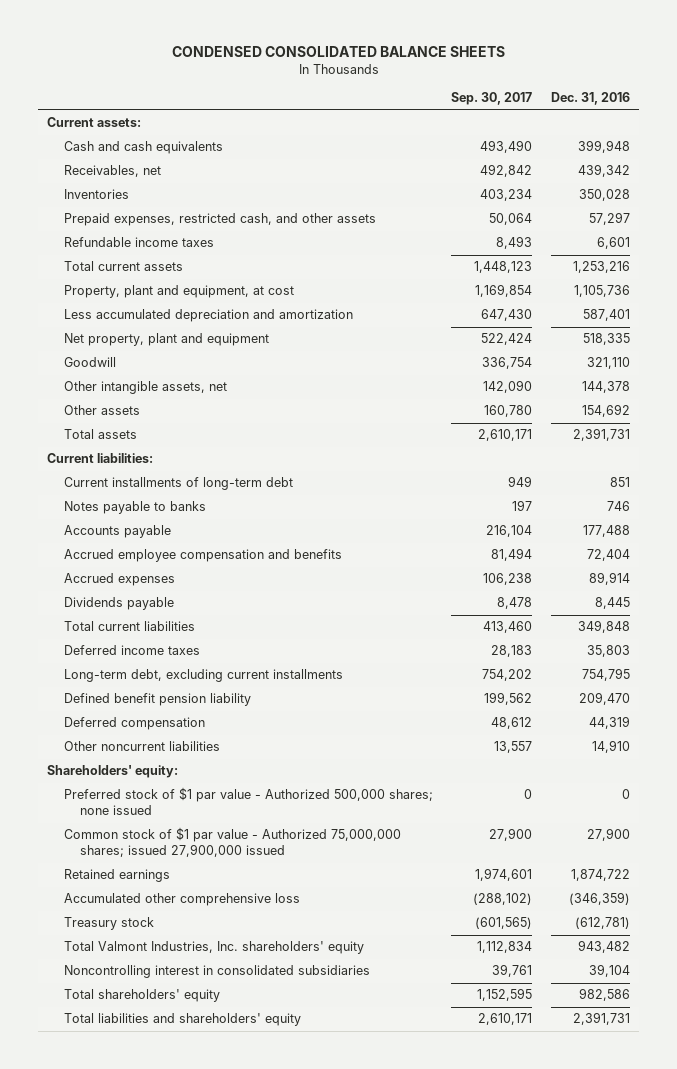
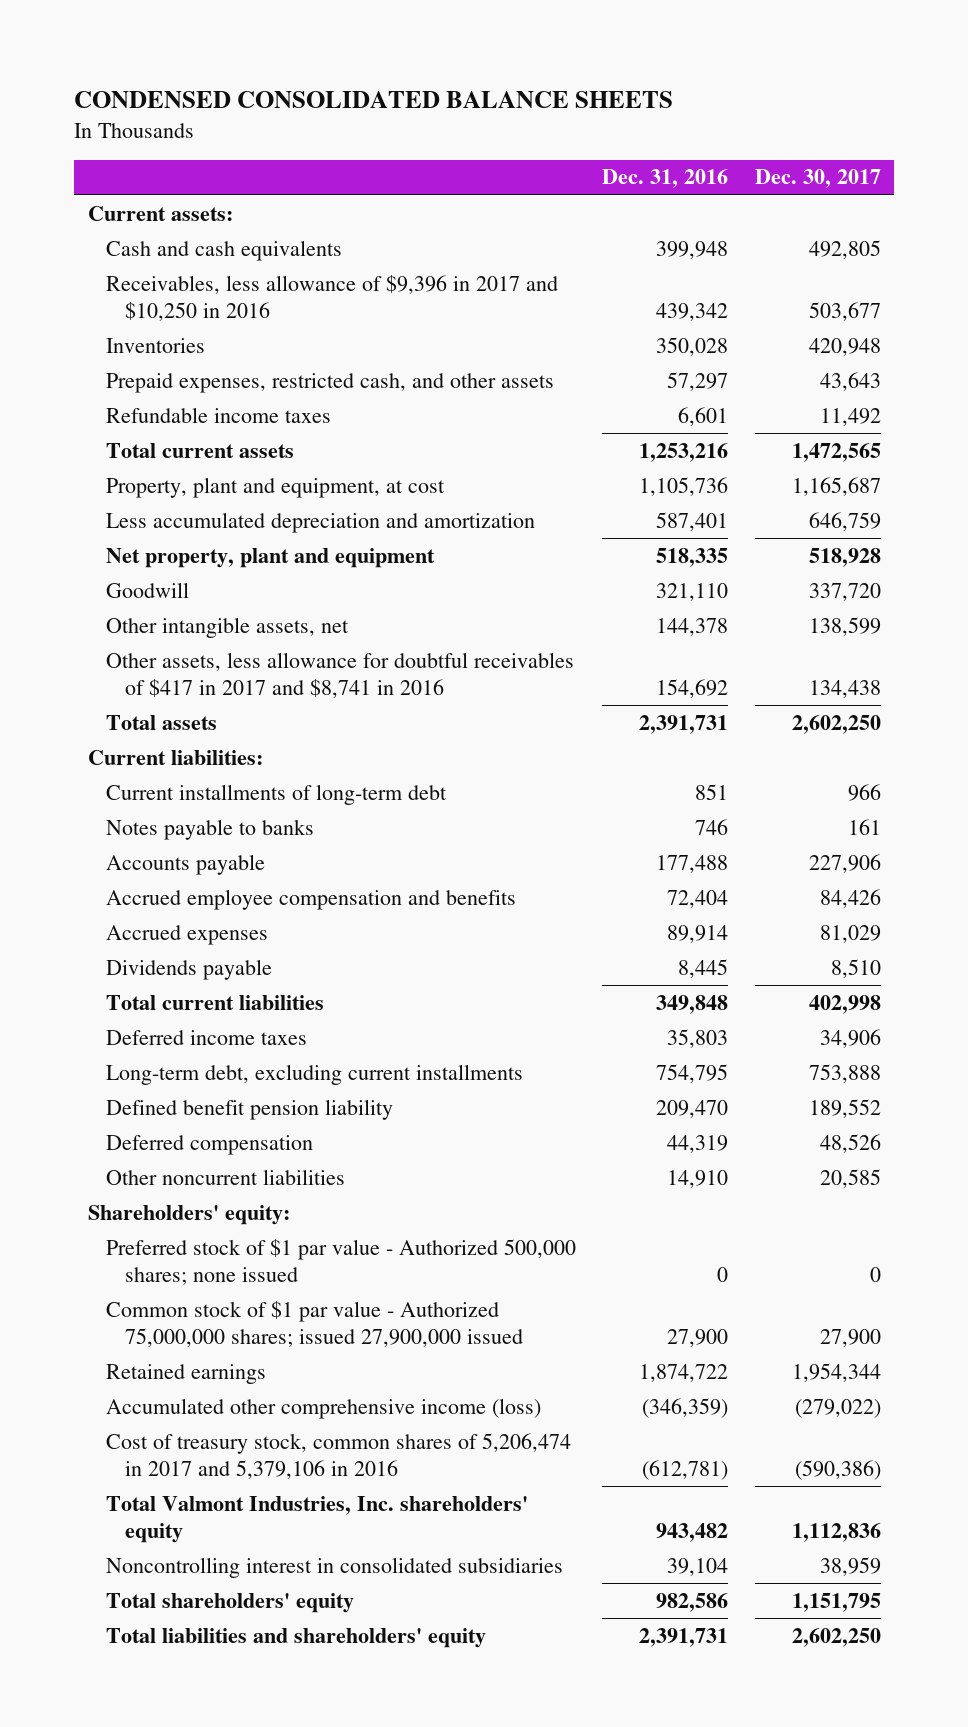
- | Sep. 30, 2017 | Dec. 31, 2016
+ | Dec. 31, 2016 | Dec. 30, 2017
- Receivables, net | 492,842 | 439,342
+ Receivables, less allowance of $9,396 in 2017 and $10,250 in 2016 | 439,342 | 503,677
- Other assets | 160,780 | 154,692
+ Other assets, less allowance for doubtful receivables of $417 in 2017 and $8,741 in 2016 | 154,692 | 134,438
- Accumulated other comprehensive loss | (288,102) | (346,359)
- Treasury stock | (601,565) | (612,781)
+ Accumulated other comprehensive income (loss) | (346,359) | (279,022)
+ Cost of treasury stock, common shares of 5,206,474 in 2017 and 5,379,106 in 2016 | (612,781) | (590,386)

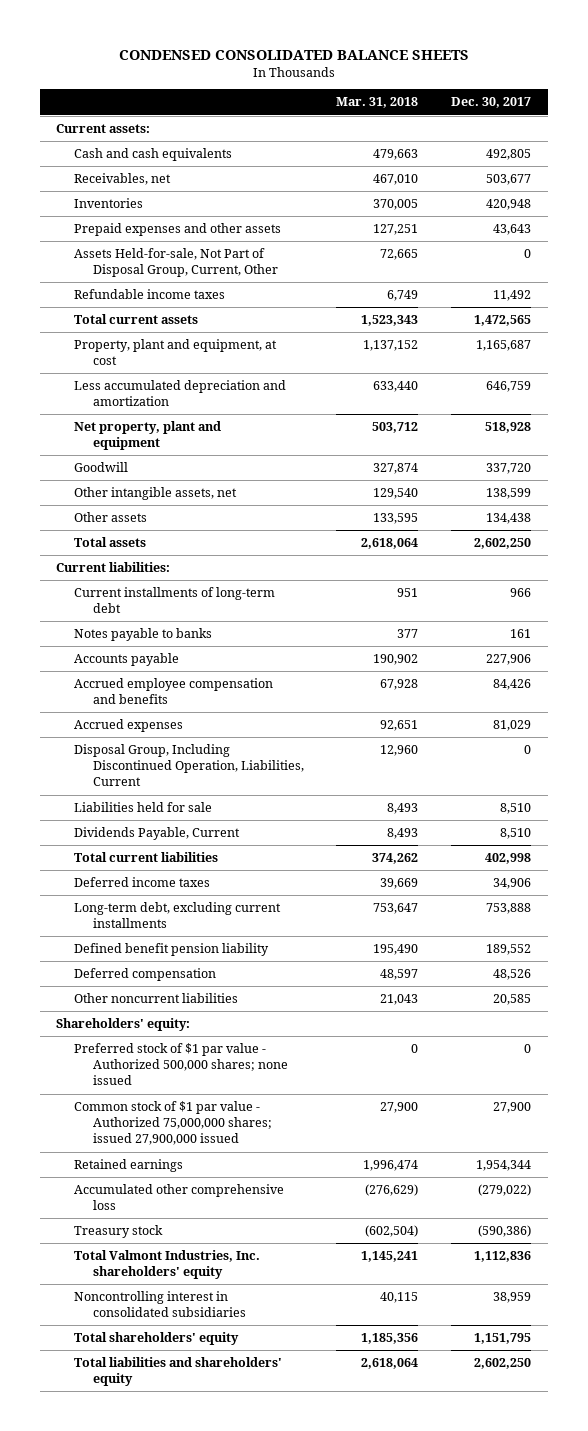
- | Dec. 31, 2016 | Dec. 30, 2017
+ | Mar. 31, 2018 | Dec. 30, 2017
- Receivables, less allowance of $9,396 in 2017 and $10,250 in 2016 | 439,342 | 503,677
+ Receivables, net | 467,010 | 503,677
- Prepaid expenses, restricted cash, and other assets | 57,297 | 43,643
+ Prepaid expenses and other assets | 127,251 | 43,643
+ Assets Held-for-sale, Not Part of Disposal Group, Current, Other | 72,665 | 0
- Other assets, less allowance for doubtful receivables of $417 in 2017 and $8,741 in 2016 | 154,692 | 134,438
+ Other assets | 133,595 | 134,438
- Dividends payable | 8,445 | 8,510
+ Disposal Group, Including Discontinued Operation, Liabilities, Current | 12,960 | 0
+ Liabilities held for sale | 8,493 | 8,510
+ Dividends Payable, Current | 8,493 | 8,510
- Accumulated other comprehensive income (loss) | (346,359) | (279,022)
- Cost of treasury stock, common shares of 5,206,474 in 2017 and 5,379,106 in 2016 | (612,781) | (590,386)
+ Accumulated other comprehensive loss | (276,629) | (279,022)
+ Treasury stock | (602,504) | (590,386)

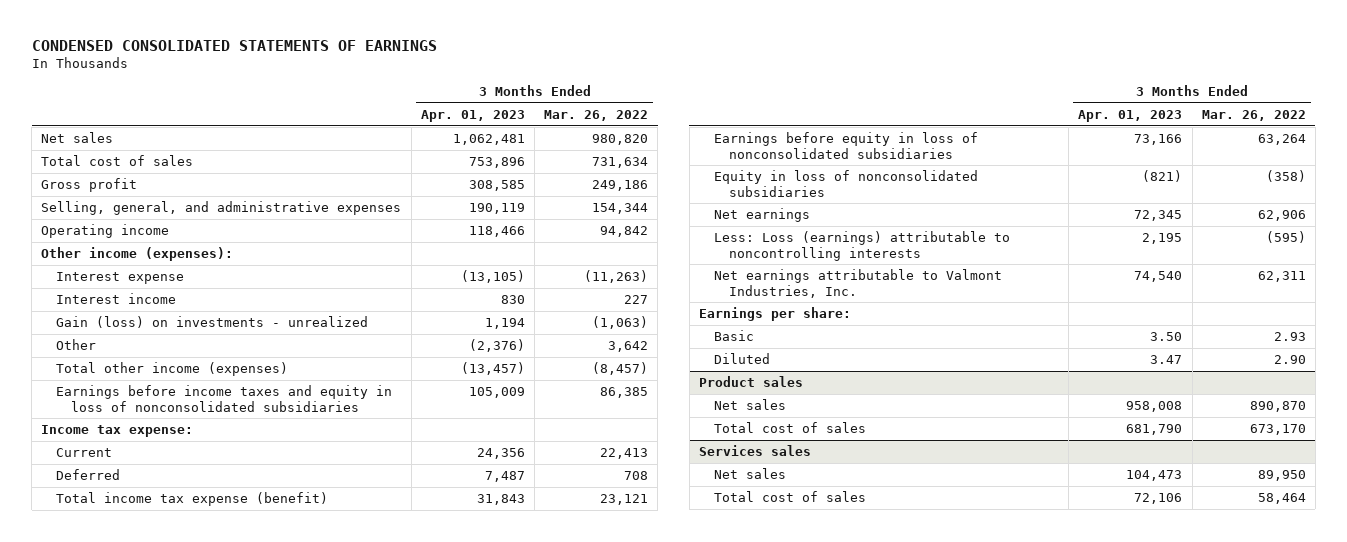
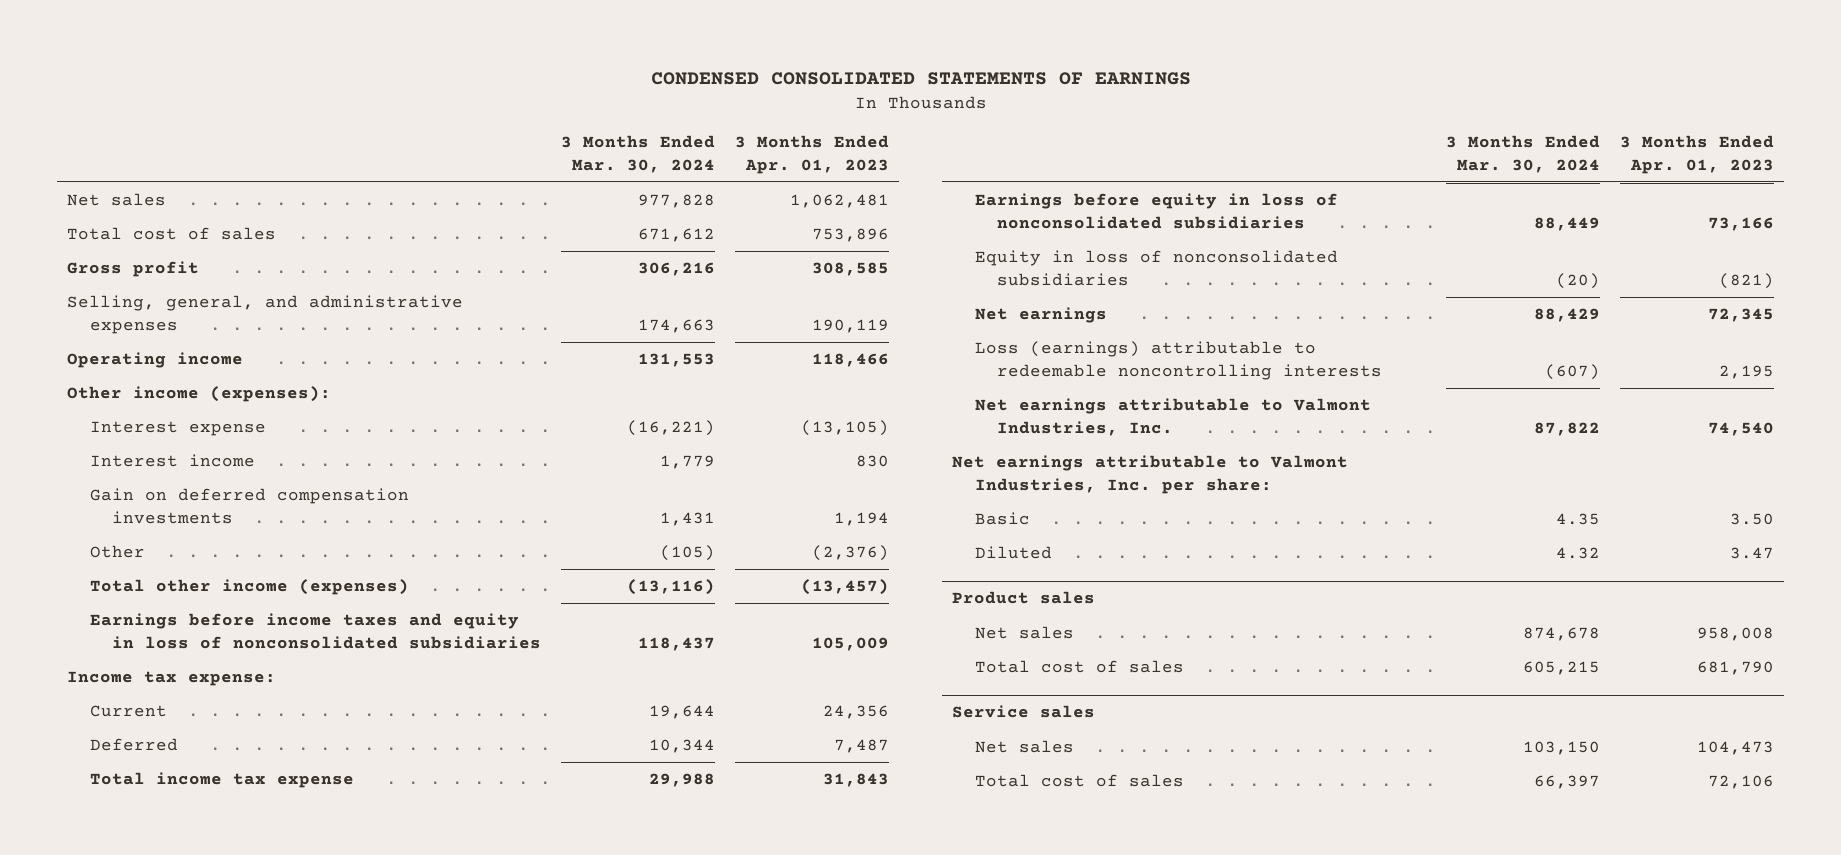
- | 3 Months Ended Apr. 01, 2023 | 3 Months Ended Mar. 26, 2022
+ | 3 Months Ended Mar. 30, 2024 | 3 Months Ended Apr. 01, 2023
- Gain (loss) on investments - unrealized | 1,194 | (1,063)
+ Gain on deferred compensation investments | 1,431 | 1,194
- Total income tax expense (benefit) | 31,843 | 23,121
+ Total income tax expense | 29,988 | 31,843
- Less: Loss (earnings) attributable to noncontrolling interests | 2,195 | (595)
+ Loss (earnings) attributable to redeemable noncontrolling interests | (607) | 2,195
- Earnings per share:
+ Net earnings attributable to Valmont Industries, Inc. per share:
- Services sales
+ Service sales

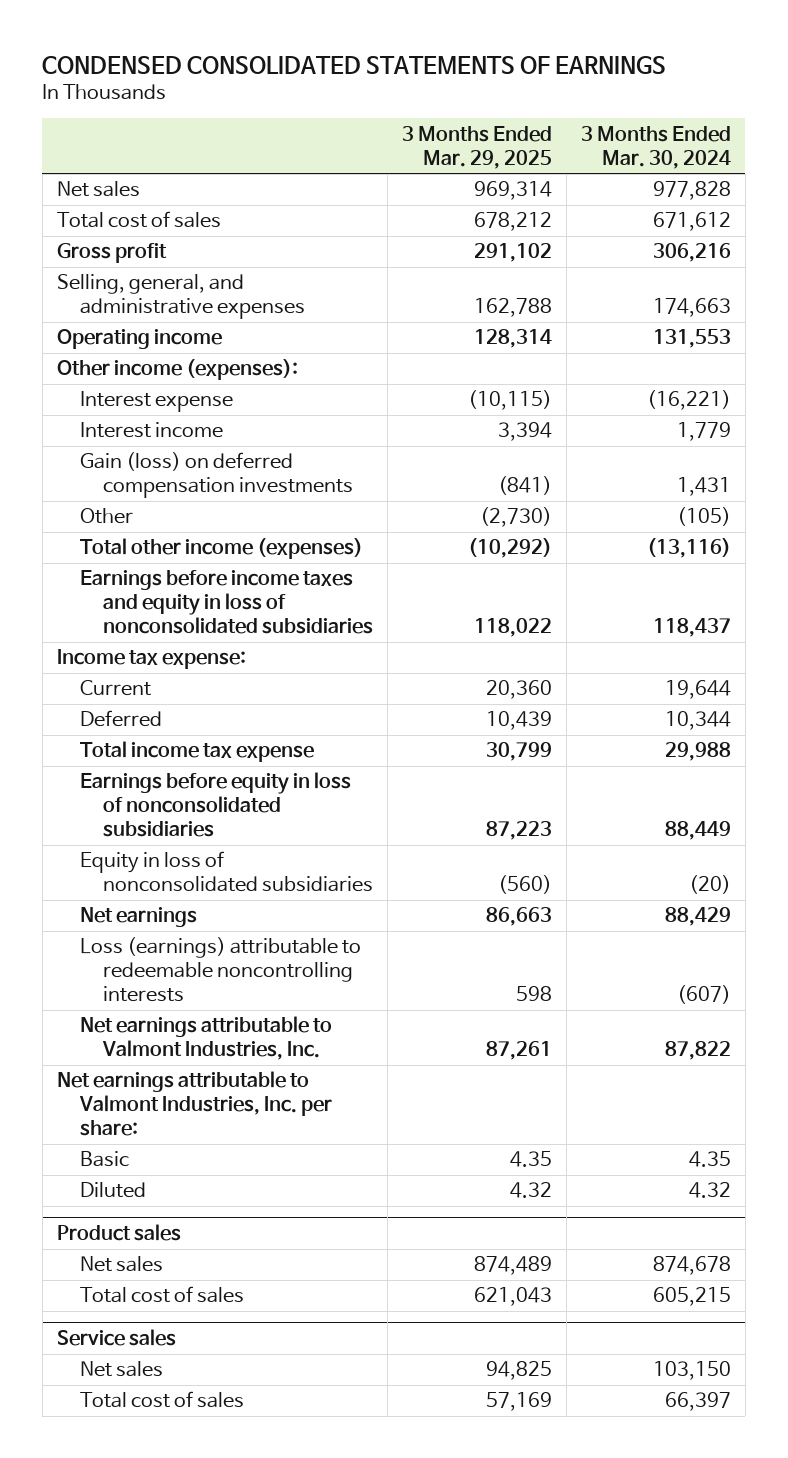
- | 3 Months Ended Mar. 30, 2024 | 3 Months Ended Apr. 01, 2023
+ | 3 Months Ended Mar. 29, 2025 | 3 Months Ended Mar. 30, 2024
- Gain on deferred compensation investments | 1,431 | 1,194
+ Gain (loss) on deferred compensation investments | (841) | 1,431

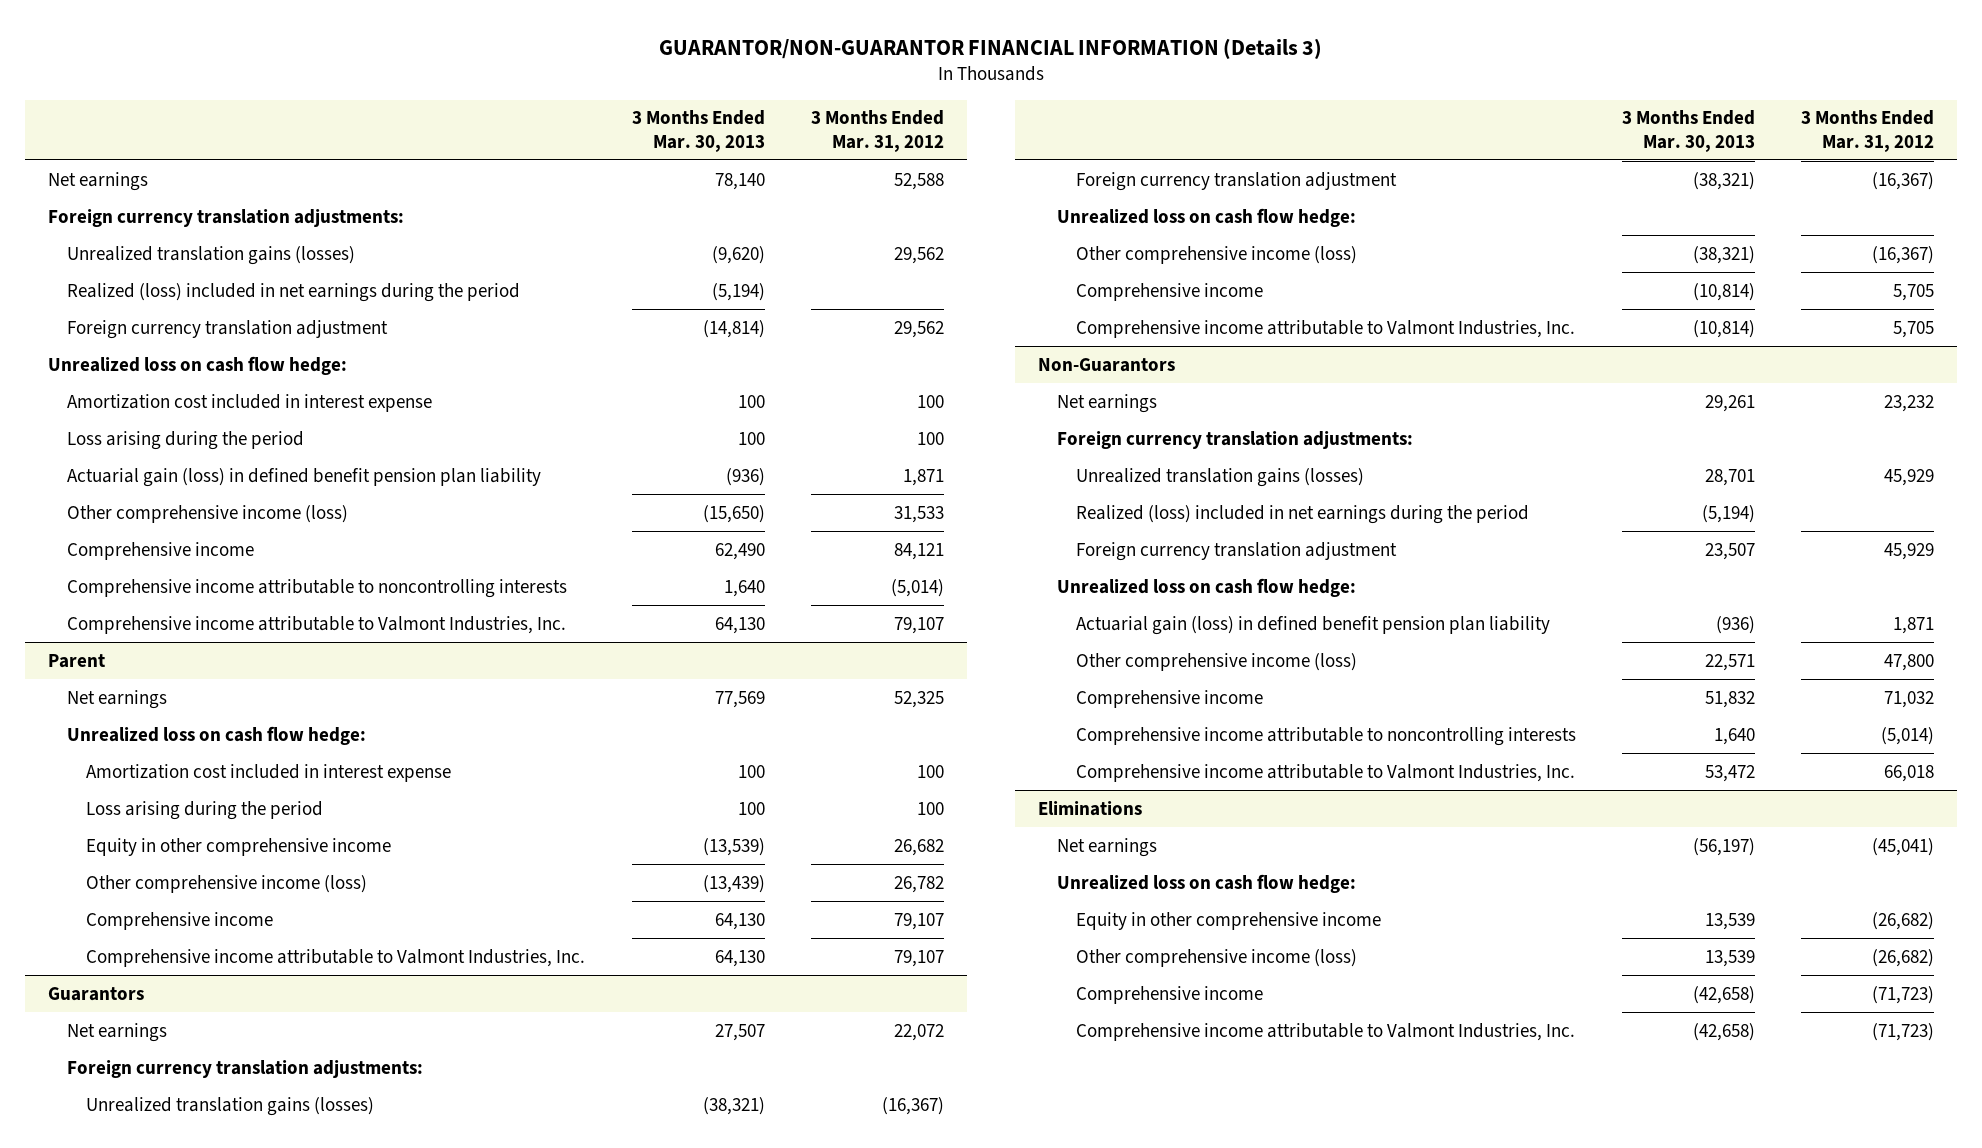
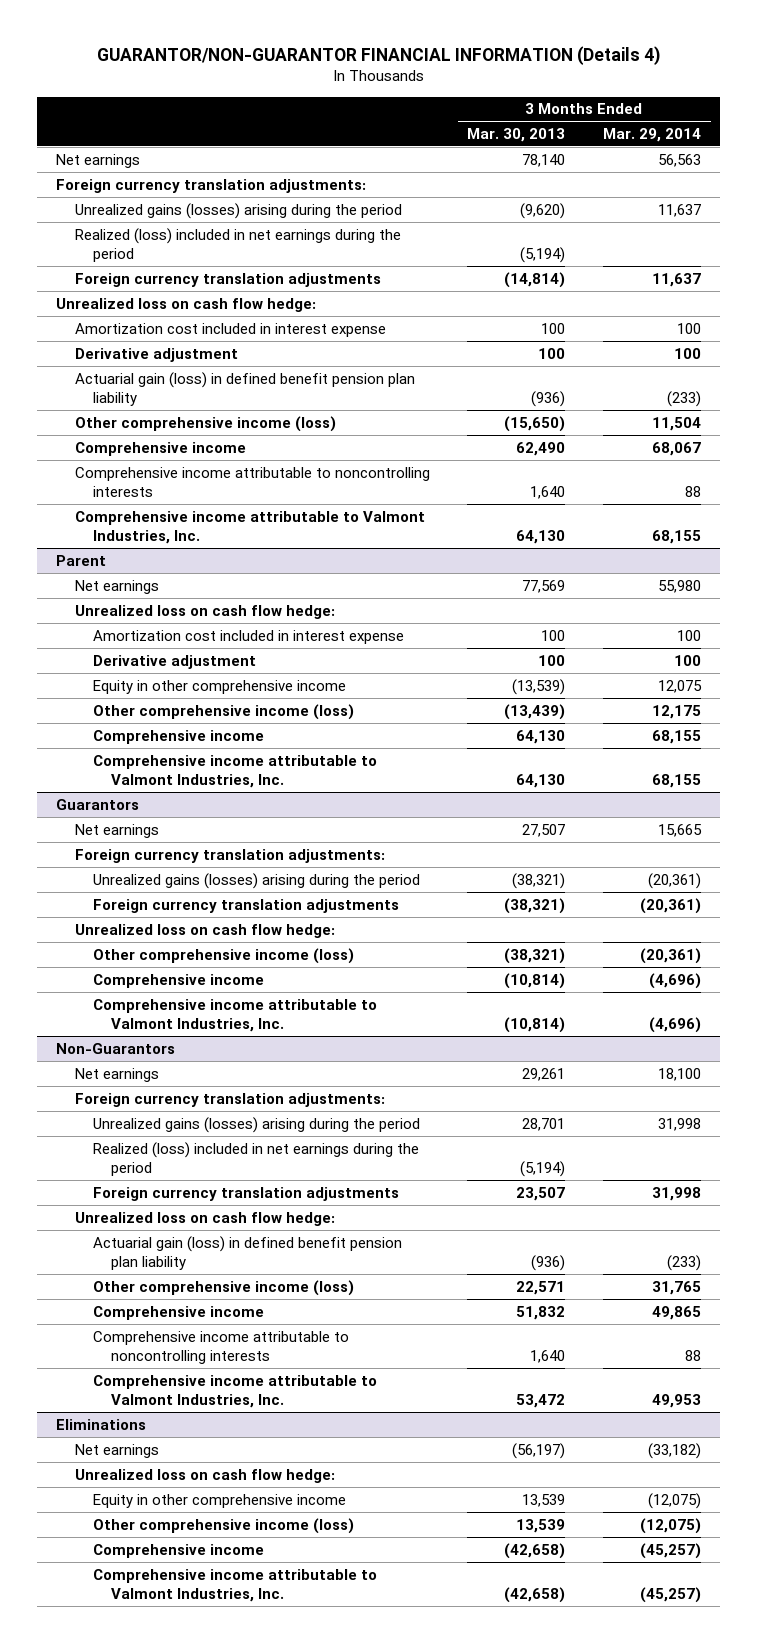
- GUARANTOR/NON-GUARANTOR FINANCIAL INFORMATION (Details 3)
+ GUARANTOR/NON-GUARANTOR FINANCIAL INFORMATION (Details 4)
- | 3 Months Ended Mar. 30, 2013 | 3 Months Ended Mar. 31, 2012
+ | 3 Months Ended Mar. 30, 2013 | 3 Months Ended Mar. 29, 2014
- Unrealized translation gains (losses) | (9,620) | 29,562
+ Unrealized gains (losses) arising during the period | (9,620) | 11,637
- Foreign currency translation adjustment | (14,814) | 29,562
+ Foreign currency translation adjustments | (14,814) | 11,637
- Loss arising during the period | 100 | 100
+ Derivative adjustment | 100 | 100
@ Parent
- Loss arising during the period | 100 | 100
+ Derivative adjustment | 100 | 100
@ Guarantors
- Unrealized translation gains (losses) | (38,321) | (16,367)
- Foreign currency translation adjustment | (38,321) | (16,367)
+ Unrealized gains (losses) arising during the period | (38,321) | (20,361)
+ Foreign currency translation adjustments | (38,321) | (20,361)
@ Non-Guarantors
- Unrealized translation gains (losses) | 28,701 | 45,929
+ Unrealized gains (losses) arising during the period | 28,701 | 31,998
- Foreign currency translation adjustment | 23,507 | 45,929
+ Foreign currency translation adjustments | 23,507 | 31,998

